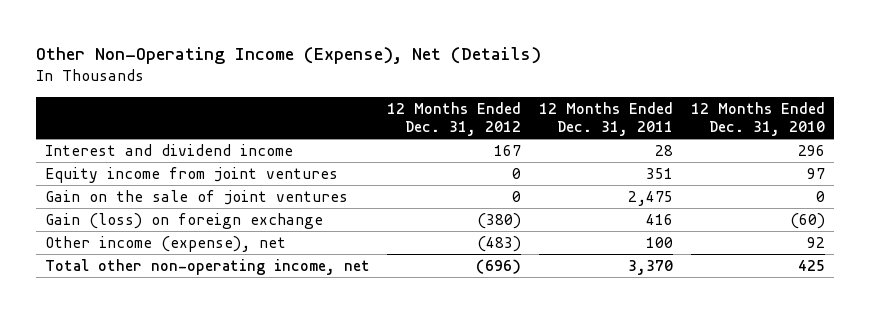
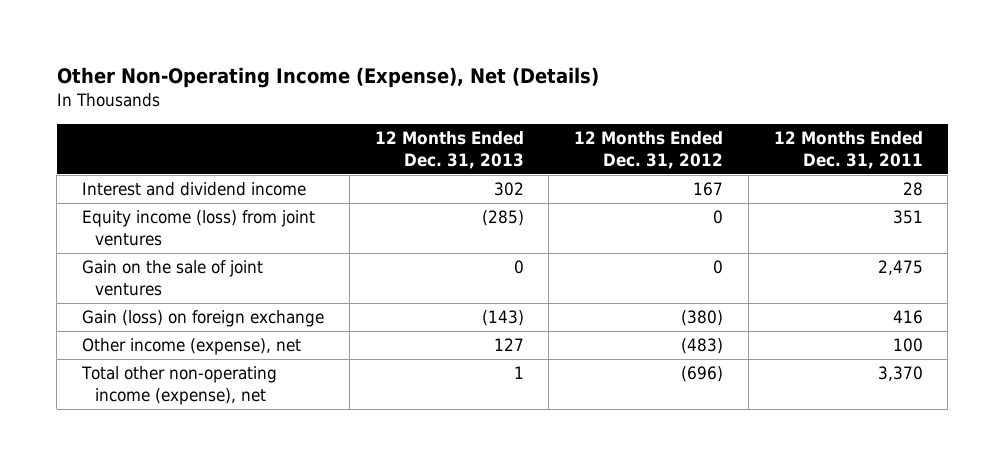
- | 12 Months Ended Dec. 31, 2012 | 12 Months Ended Dec. 31, 2011 | 12 Months Ended Dec. 31, 2010
+ | 12 Months Ended Dec. 31, 2013 | 12 Months Ended Dec. 31, 2012 | 12 Months Ended Dec. 31, 2011
- Equity income from joint ventures | 0 | 351 | 97
+ Equity income (loss) from joint ventures | (285) | 0 | 351
- Total other non-operating income, net | (696) | 3,370 | 425
+ Total other non-operating income (expense), net | 1 | (696) | 3,370

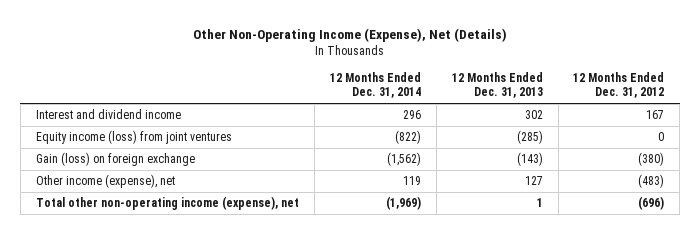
- | 12 Months Ended Dec. 31, 2013 | 12 Months Ended Dec. 31, 2012 | 12 Months Ended Dec. 31, 2011
+ | 12 Months Ended Dec. 31, 2014 | 12 Months Ended Dec. 31, 2013 | 12 Months Ended Dec. 31, 2012
- Gain on the sale of joint ventures | 0 | 0 | 2,475

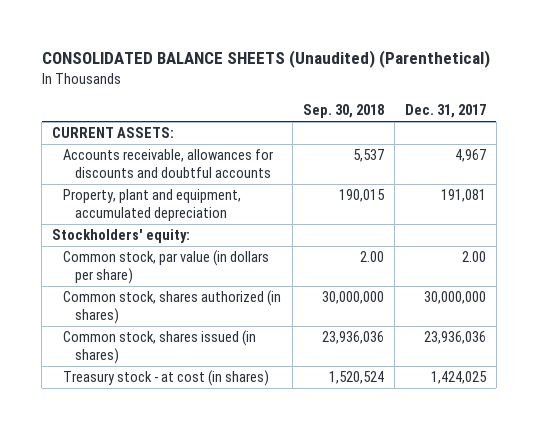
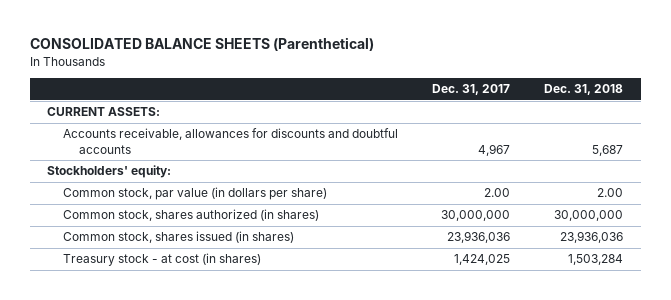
- CONSOLIDATED BALANCE SHEETS (Unaudited) (Parenthetical)
+ CONSOLIDATED BALANCE SHEETS (Parenthetical)
- | Sep. 30, 2018 | Dec. 31, 2017
+ | Dec. 31, 2017 | Dec. 31, 2018
- Property, plant and equipment, accumulated depreciation | 190,015 | 191,081

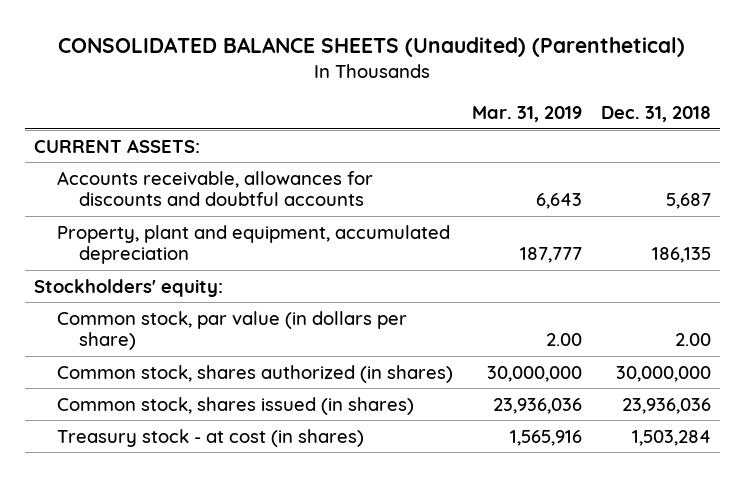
- CONSOLIDATED BALANCE SHEETS (Parenthetical)
+ CONSOLIDATED BALANCE SHEETS (Unaudited) (Parenthetical)
- | Dec. 31, 2017 | Dec. 31, 2018
+ | Mar. 31, 2019 | Dec. 31, 2018
+ Property, plant and equipment, accumulated depreciation | 187,777 | 186,135

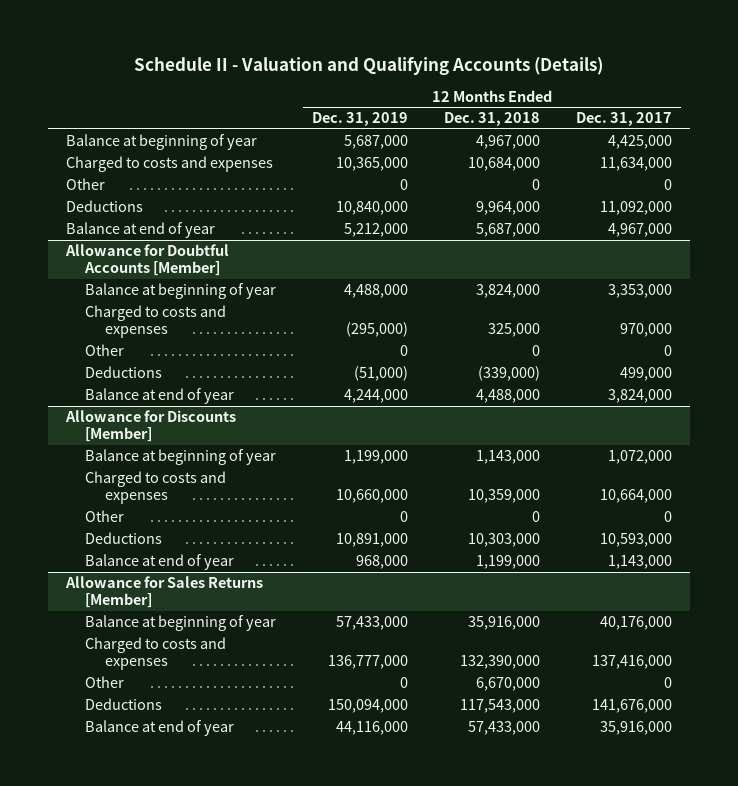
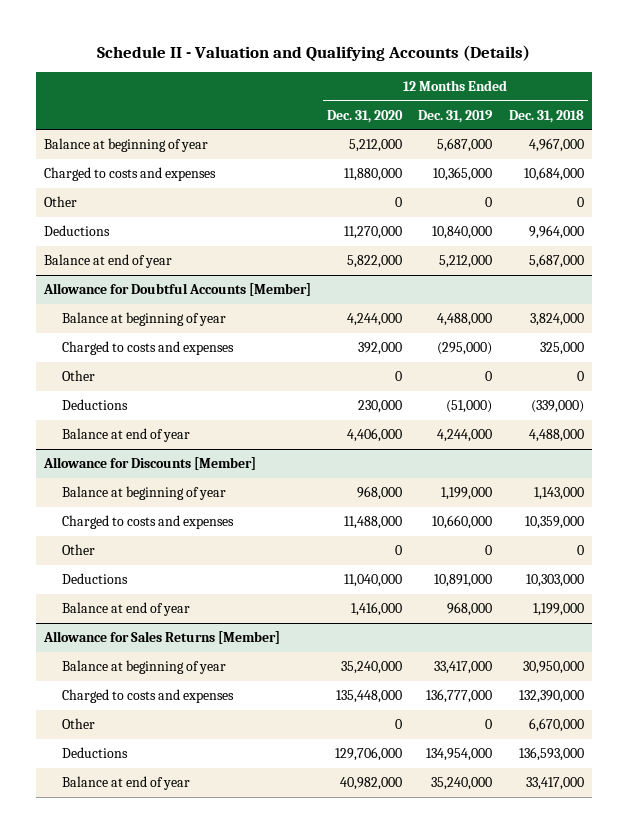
- | 12 Months Ended Dec. 31, 2019 | 12 Months Ended Dec. 31, 2018 | 12 Months Ended Dec. 31, 2017
+ | 12 Months Ended Dec. 31, 2020 | 12 Months Ended Dec. 31, 2019 | 12 Months Ended Dec. 31, 2018
@ Allowance for Sales Returns [Member]
- Balance at beginning of year | 57,433,000 | 35,916,000 | 40,176,000
+ Balance at beginning of year | 35,240,000 | 33,417,000 | 30,950,000
- Deductions | 150,094,000 | 117,543,000 | 141,676,000
- Balance at end of year | 44,116,000 | 57,433,000 | 35,916,000
+ Deductions | 129,706,000 | 134,954,000 | 136,593,000
+ Balance at end of year | 40,982,000 | 35,240,000 | 33,417,000

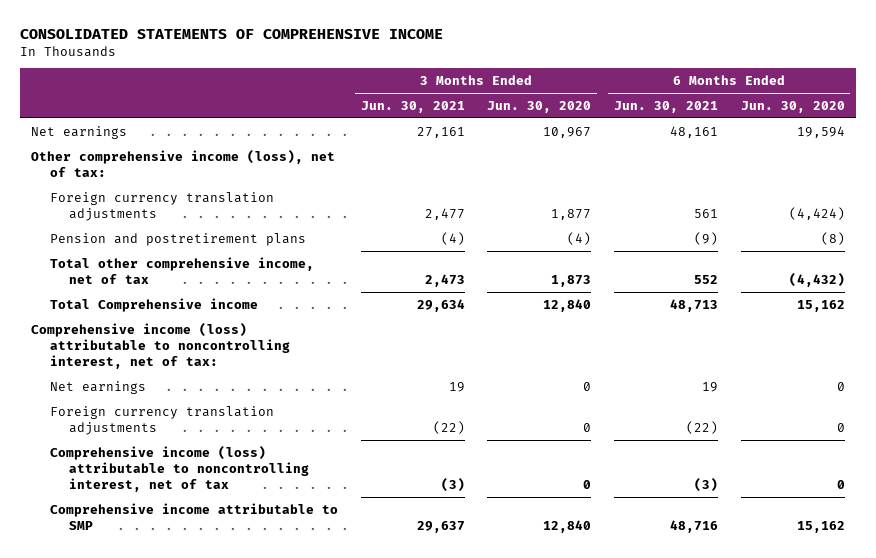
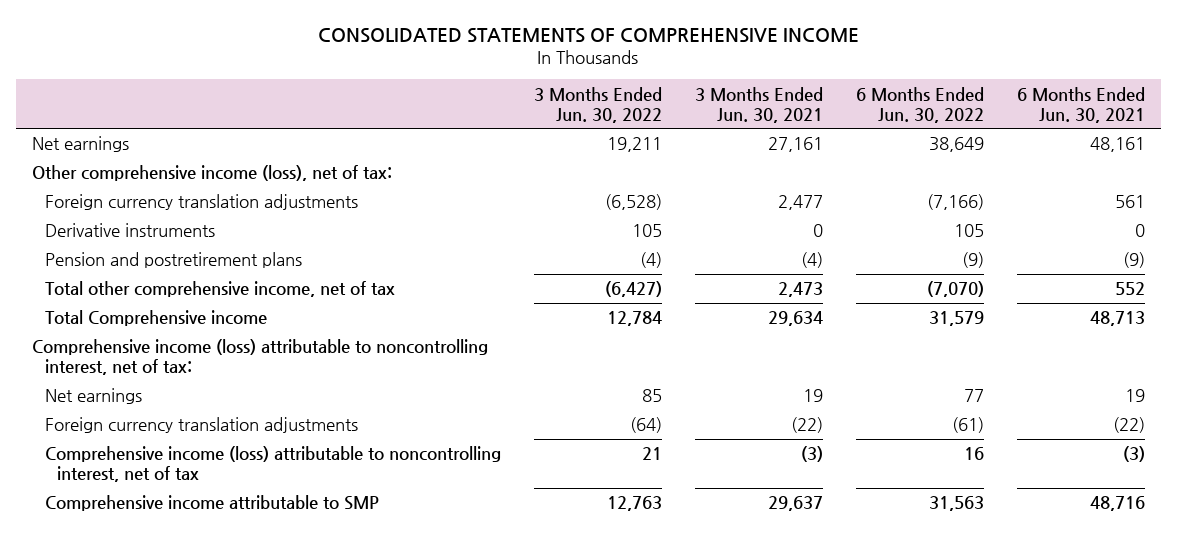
- | 3 Months Ended Jun. 30, 2021 | 3 Months Ended Jun. 30, 2020 | 6 Months Ended Jun. 30, 2021 | 6 Months Ended Jun. 30, 2020
+ | 3 Months Ended Jun. 30, 2022 | 3 Months Ended Jun. 30, 2021 | 6 Months Ended Jun. 30, 2022 | 6 Months Ended Jun. 30, 2021
+ Derivative instruments | 105 | 0 | 105 | 0

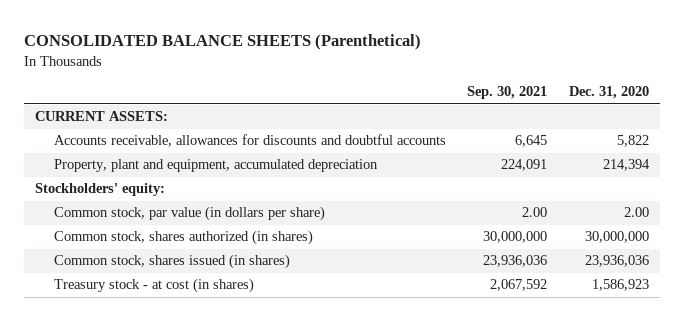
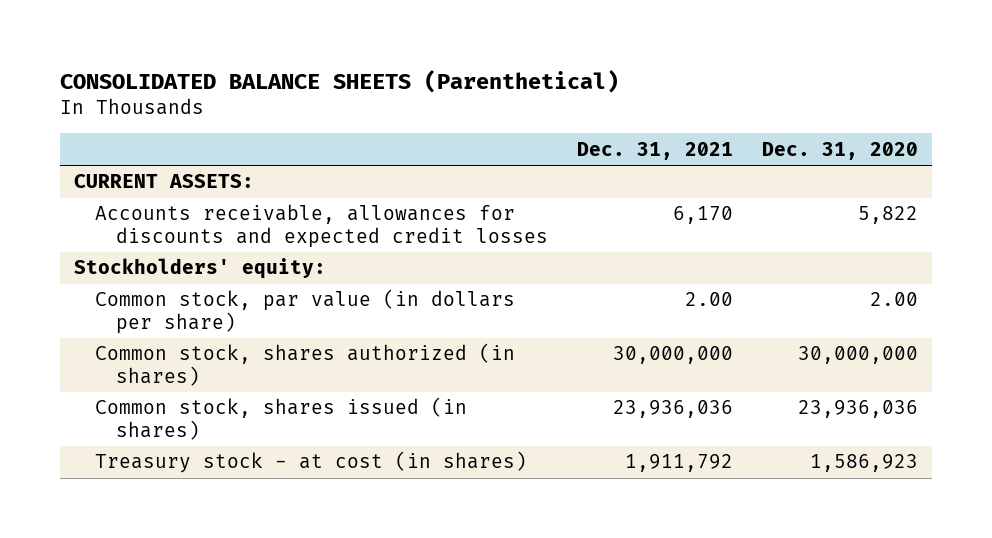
- | Sep. 30, 2021 | Dec. 31, 2020
+ | Dec. 31, 2021 | Dec. 31, 2020
- Accounts receivable, allowances for discounts and doubtful accounts | 6,645 | 5,822
- Property, plant and equipment, accumulated depreciation | 224,091 | 214,394
+ Accounts receivable, allowances for discounts and expected credit losses | 6,170 | 5,822

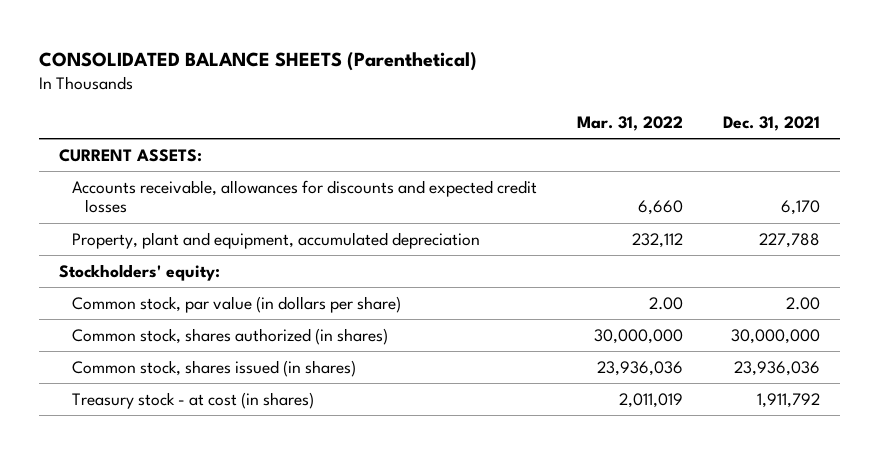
- | Dec. 31, 2021 | Dec. 31, 2020
+ | Mar. 31, 2022 | Dec. 31, 2021
+ Property, plant and equipment, accumulated depreciation | 232,112 | 227,788

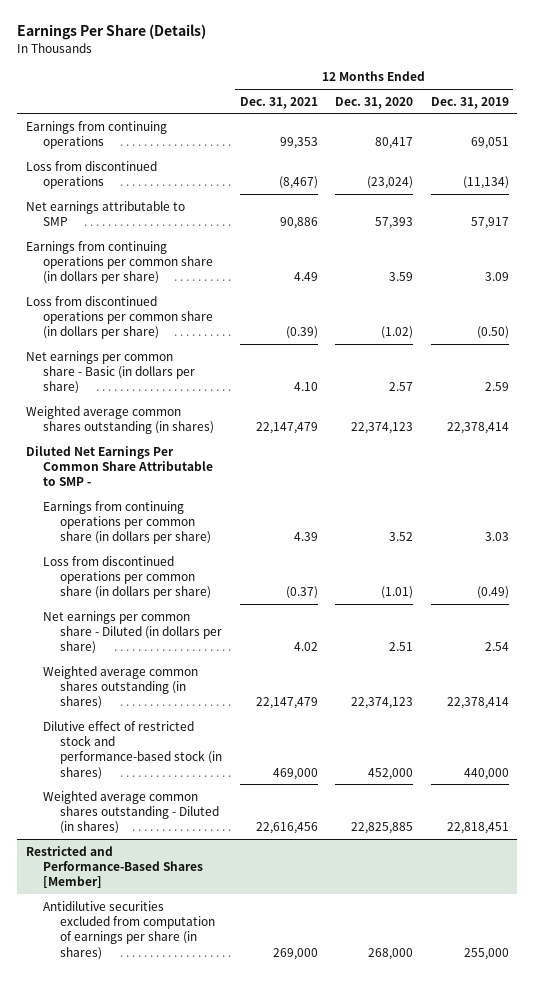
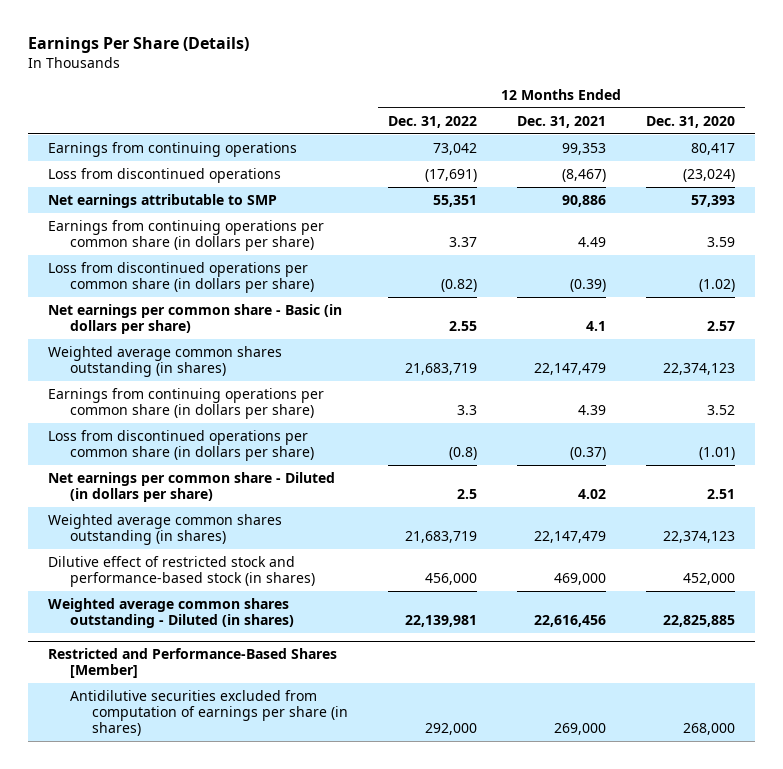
- | 12 Months Ended Dec. 31, 2021 | 12 Months Ended Dec. 31, 2020 | 12 Months Ended Dec. 31, 2019
+ | 12 Months Ended Dec. 31, 2022 | 12 Months Ended Dec. 31, 2021 | 12 Months Ended Dec. 31, 2020
- Net earnings per common share - Basic (in dollars per share) | 4.10 | 2.57 | 2.59
+ Net earnings per common share - Basic (in dollars per share) | 2.55 | 4.1 | 2.57
- Diluted Net Earnings Per Common Share Attributable to SMP -

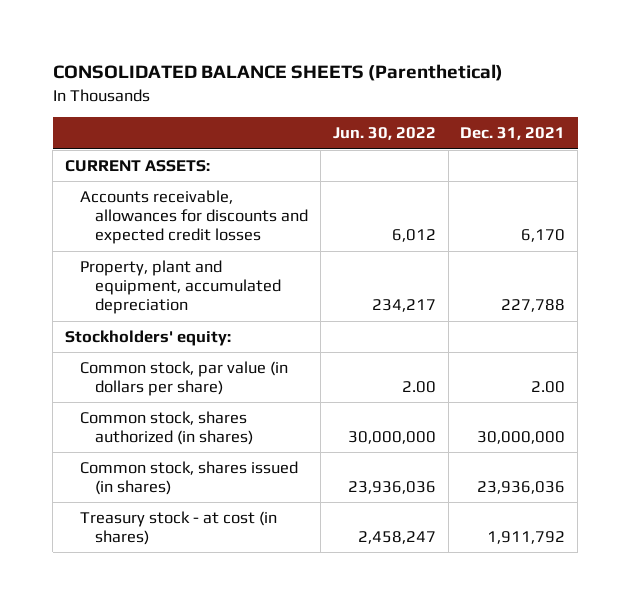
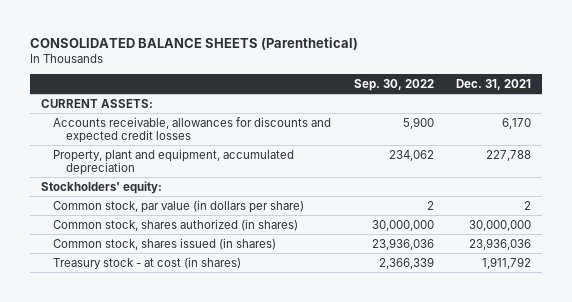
- | Jun. 30, 2022 | Dec. 31, 2021
+ | Sep. 30, 2022 | Dec. 31, 2021
- Common stock, par value (in dollars per share) | 2.00 | 2.00
+ Common stock, par value (in dollars per share) | 2 | 2

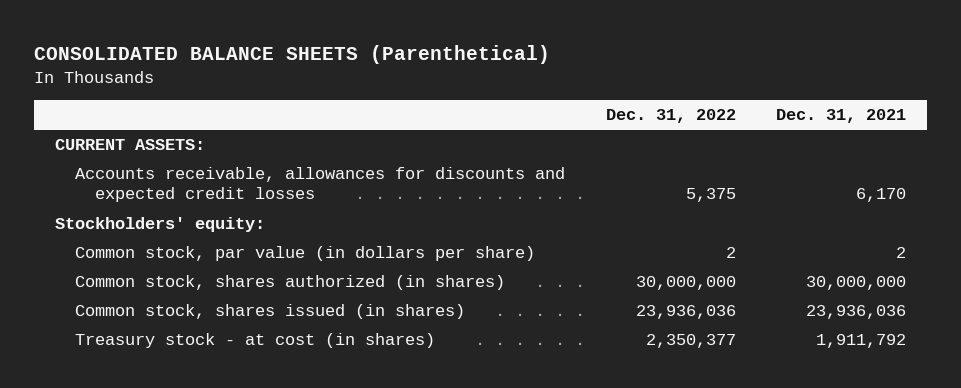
- | Sep. 30, 2022 | Dec. 31, 2021
+ | Dec. 31, 2022 | Dec. 31, 2021
- Property, plant and equipment, accumulated depreciation | 234,062 | 227,788

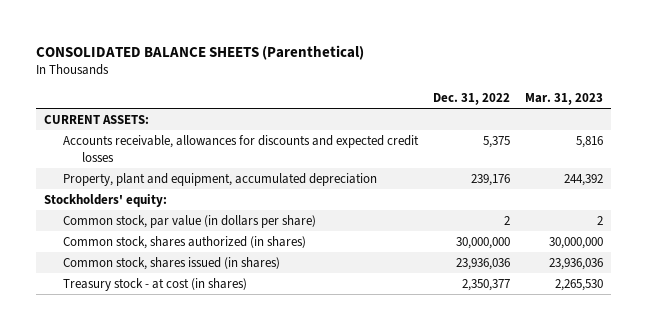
- | Dec. 31, 2022 | Dec. 31, 2021
+ | Dec. 31, 2022 | Mar. 31, 2023
+ Property, plant and equipment, accumulated depreciation | 239,176 | 244,392

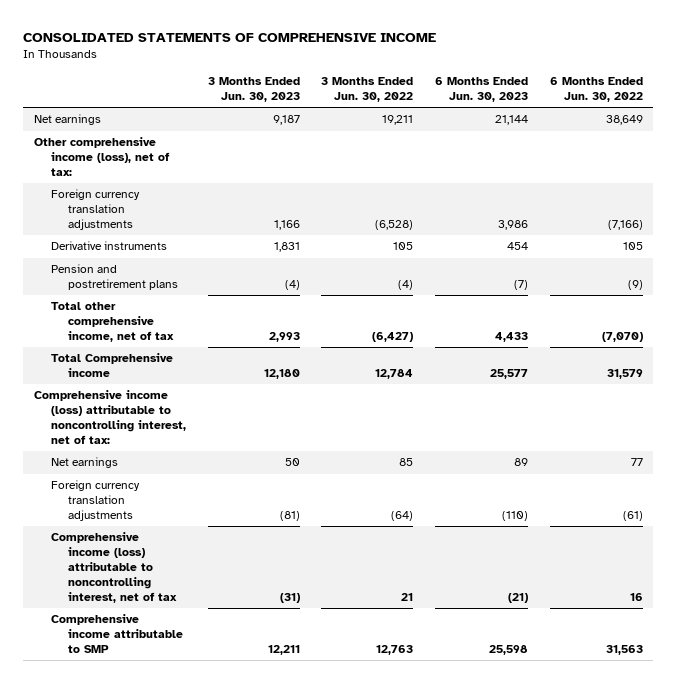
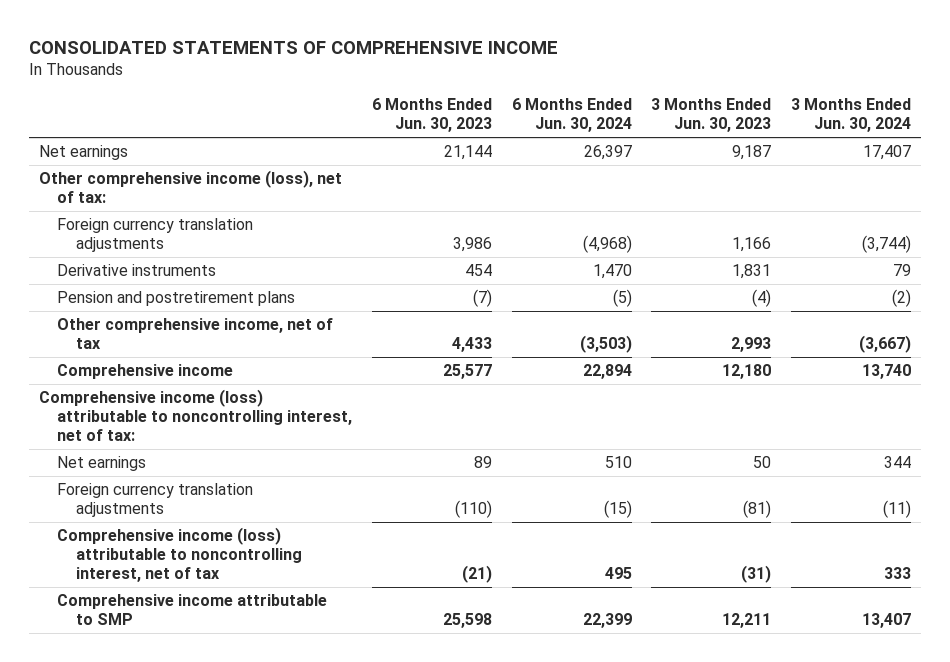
- | 3 Months Ended Jun. 30, 2023 | 3 Months Ended Jun. 30, 2022 | 6 Months Ended Jun. 30, 2023 | 6 Months Ended Jun. 30, 2022
+ | 6 Months Ended Jun. 30, 2023 | 6 Months Ended Jun. 30, 2024 | 3 Months Ended Jun. 30, 2023 | 3 Months Ended Jun. 30, 2024
- Total other comprehensive income, net of tax | 2,993 | (6,427) | 4,433 | (7,070)
- Total Comprehensive income | 12,180 | 12,784 | 25,577 | 31,579
+ Other comprehensive income, net of tax | 4,433 | (3,503) | 2,993 | (3,667)
+ Comprehensive income | 25,577 | 22,894 | 12,180 | 13,740

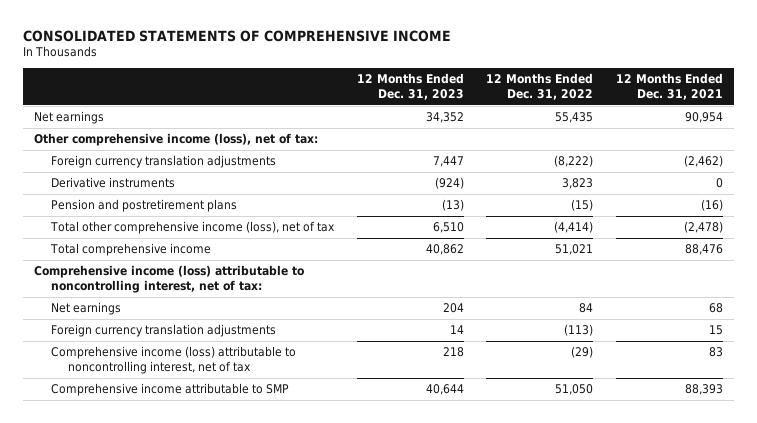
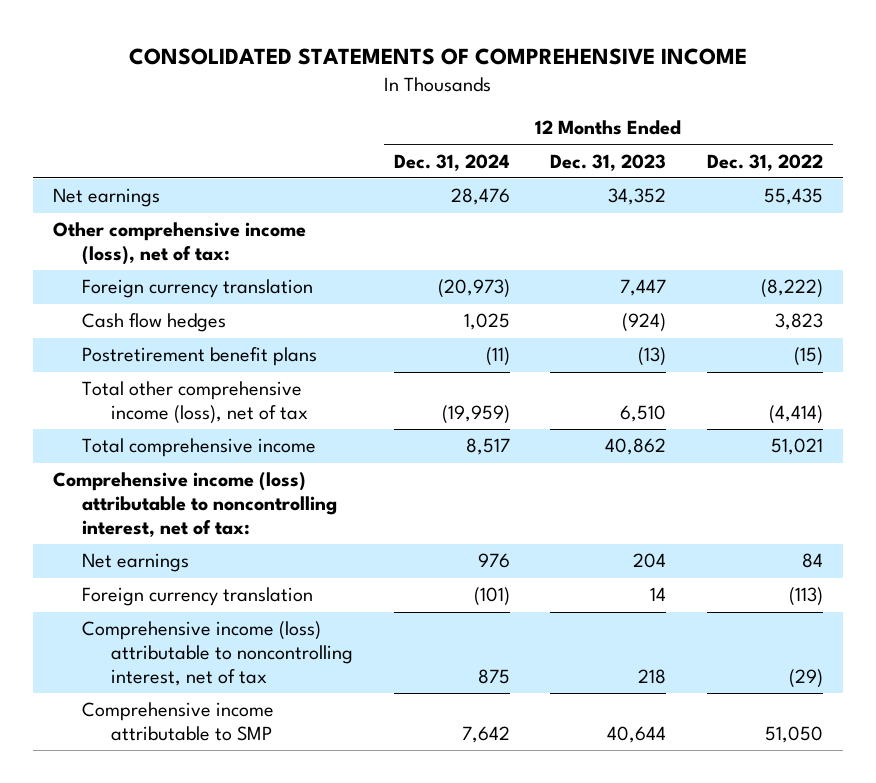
- | 12 Months Ended Dec. 31, 2023 | 12 Months Ended Dec. 31, 2022 | 12 Months Ended Dec. 31, 2021
+ | 12 Months Ended Dec. 31, 2024 | 12 Months Ended Dec. 31, 2023 | 12 Months Ended Dec. 31, 2022
- Foreign currency translation adjustments | 7,447 | (8,222) | (2,462)
- Derivative instruments | (924) | 3,823 | 0
- Pension and postretirement plans | (13) | (15) | (16)
+ Foreign currency translation | (20,973) | 7,447 | (8,222)
+ Cash flow hedges | 1,025 | (924) | 3,823
+ Postretirement benefit plans | (11) | (13) | (15)
- Foreign currency translation adjustments | 14 | (113) | 15
+ Foreign currency translation | (101) | 14 | (113)

